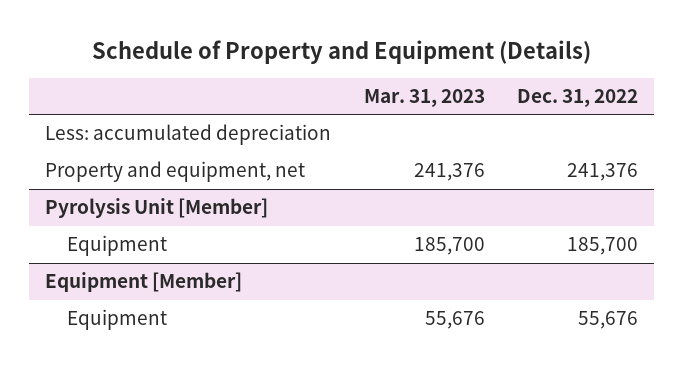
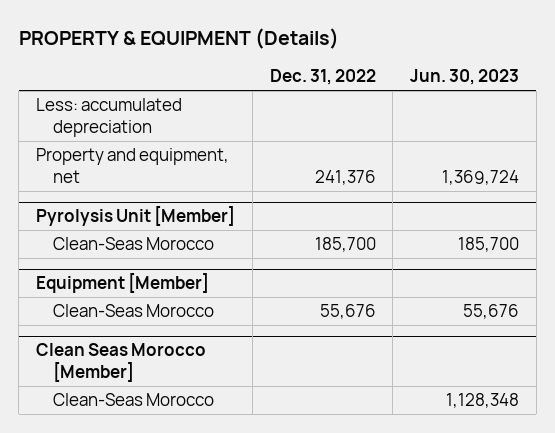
- Schedule of Property and Equipment (Details)
+ PROPERTY & EQUIPMENT (Details)
- | Mar. 31, 2023 | Dec. 31, 2022
+ | Dec. 31, 2022 | Jun. 30, 2023
@ Pyrolysis Unit [Member]
- Equipment | 185,700 | 185,700
+ Clean-Seas Morocco | 185,700 | 185,700
@ Equipment [Member]
- Equipment | 55,676 | 55,676
+ Clean-Seas Morocco | 55,676 | 55,676
+ Clean Seas Morocco [Member]
+ Clean-Seas Morocco | | 1,128,348

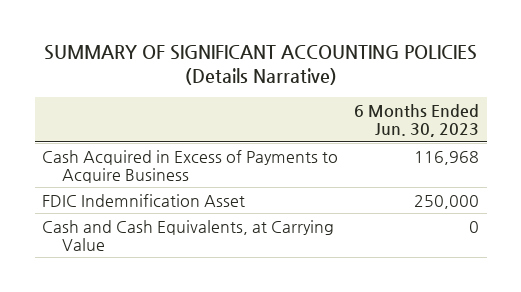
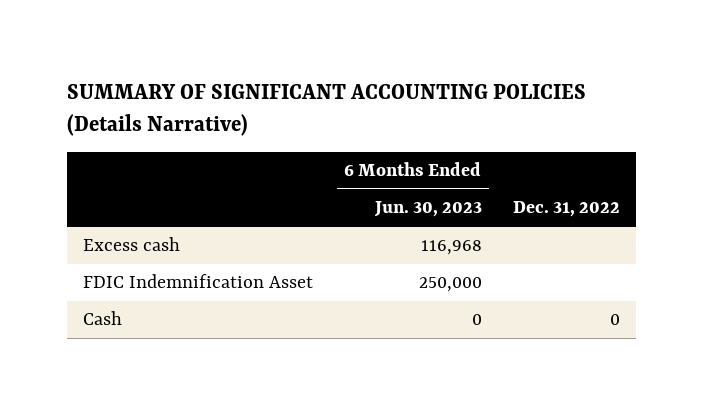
- | 6 Months Ended Jun. 30, 2023
+ | 6 Months Ended Jun. 30, 2023 | Dec. 31, 2022
- Cash Acquired in Excess of Payments to Acquire Business | 116,968
+ Excess cash | 116,968 |
- Cash and Cash Equivalents, at Carrying Value | 0
+ Cash | 0 | 0

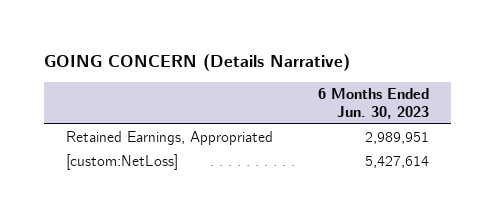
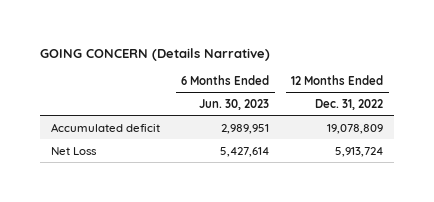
- | 6 Months Ended Jun. 30, 2023
+ | 6 Months Ended Jun. 30, 2023 | 12 Months Ended Dec. 31, 2022
- Retained Earnings, Appropriated | 2,989,951
- [custom:NetLoss] | 5,427,614
+ Accumulated deficit | 2,989,951 | 19,078,809
+ Net Loss | 5,427,614 | 5,913,724

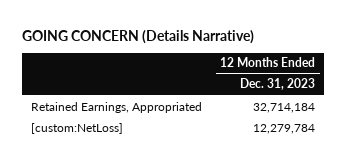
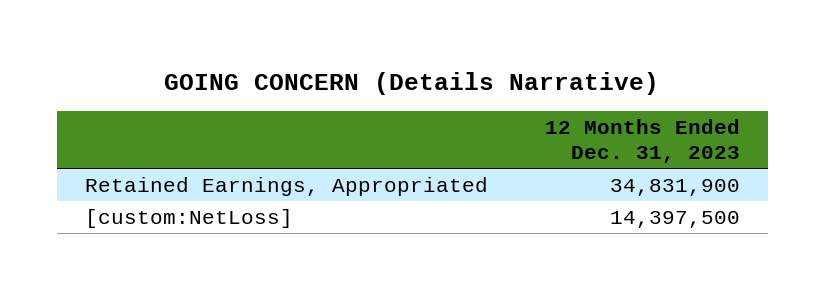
- Retained Earnings, Appropriated | 32,714,184
- [custom:NetLoss] | 12,279,784
+ Retained Earnings, Appropriated | 34,831,900
+ [custom:NetLoss] | 14,397,500

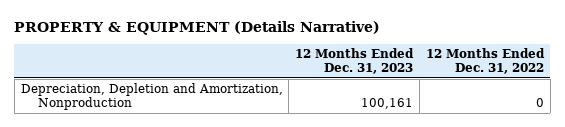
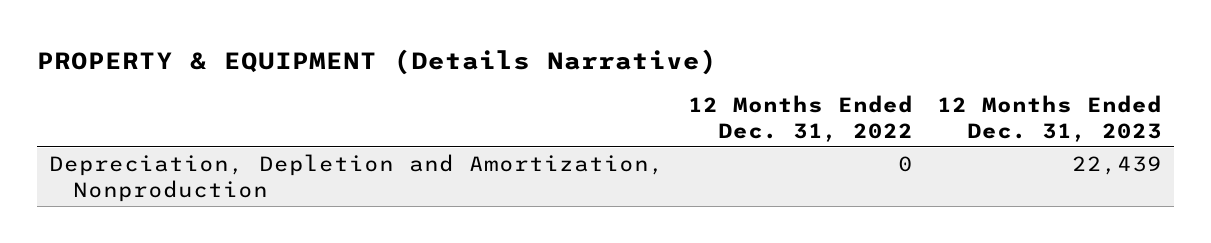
- | 12 Months Ended Dec. 31, 2023 | 12 Months Ended Dec. 31, 2022
+ | 12 Months Ended Dec. 31, 2022 | 12 Months Ended Dec. 31, 2023
- Depreciation, Depletion and Amortization, Nonproduction | 100,161 | 0
+ Depreciation, Depletion and Amortization, Nonproduction | 0 | 22,439

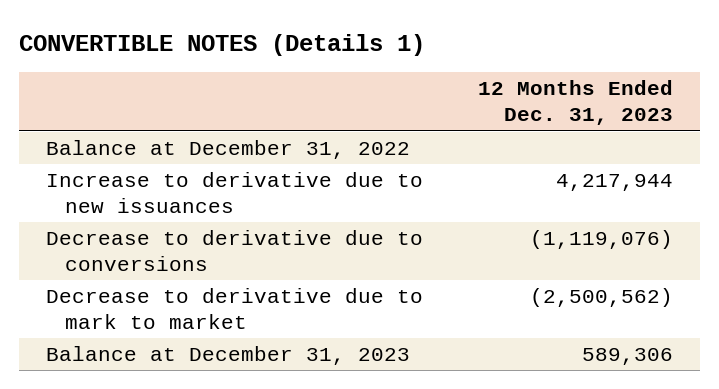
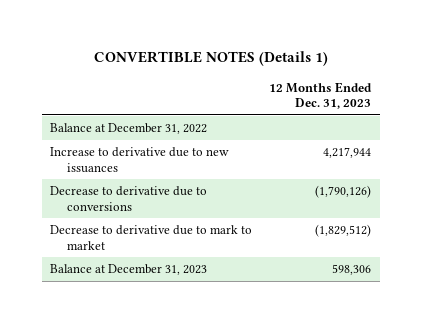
- Decrease to derivative due to conversions | (1,119,076)
- Decrease to derivative due to mark to market | (2,500,562)
- Balance at December 31, 2023 | 589,306
+ Decrease to derivative due to conversions | (1,790,126)
+ Decrease to derivative due to mark to market | (1,829,512)
+ Balance at December 31, 2023 | 598,306

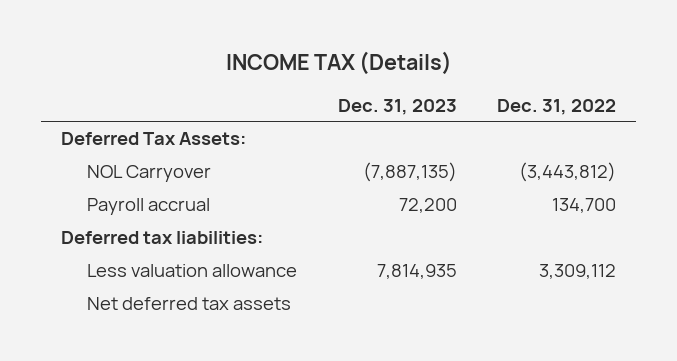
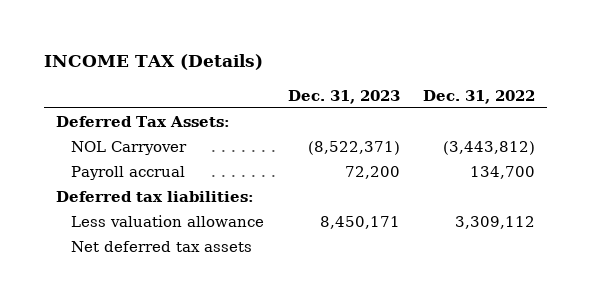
- NOL Carryover | (7,887,135) | (3,443,812)
+ NOL Carryover | (8,522,371) | (3,443,812)
- Less valuation allowance | 7,814,935 | 3,309,112
+ Less valuation allowance | 8,450,171 | 3,309,112

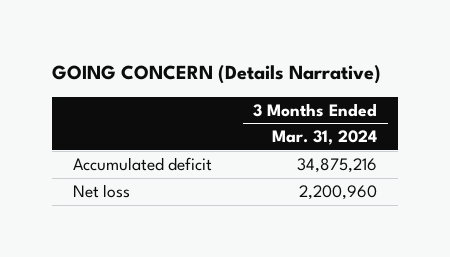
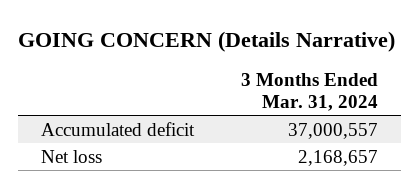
- Accumulated deficit | 34,875,216
- Net loss | 2,200,960
+ Accumulated deficit | 37,000,557
+ Net loss | 2,168,657

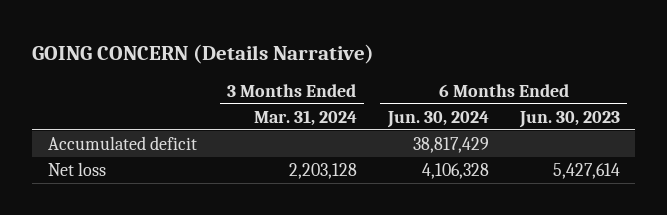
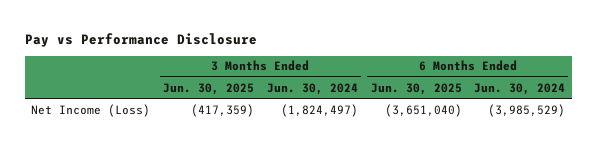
- GOING CONCERN (Details Narrative)
+ Pay vs Performance Disclosure
- | 3 Months Ended Mar. 31, 2024 | 6 Months Ended Jun. 30, 2024 | 6 Months Ended Jun. 30, 2023
+ | 3 Months Ended Jun. 30, 2025 | 3 Months Ended Jun. 30, 2024 | 6 Months Ended Jun. 30, 2025 | 6 Months Ended Jun. 30, 2024
- Accumulated deficit | | 38,817,429 |
- Net loss | 2,203,128 | 4,106,328 | 5,427,614
+ Net Income (Loss) | (417,359) | (1,824,497) | (3,651,040) | (3,985,529)

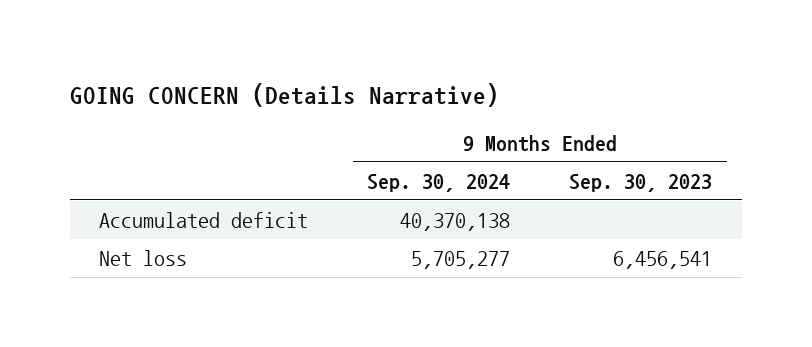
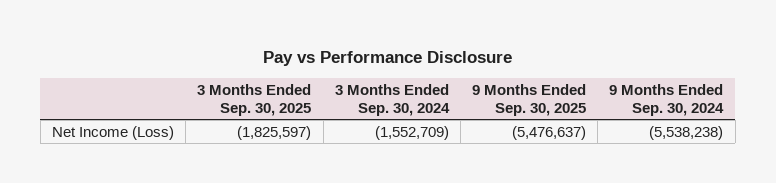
- GOING CONCERN (Details Narrative)
+ Pay vs Performance Disclosure
- | 9 Months Ended Sep. 30, 2024 | 9 Months Ended Sep. 30, 2023
+ | 3 Months Ended Sep. 30, 2025 | 3 Months Ended Sep. 30, 2024 | 9 Months Ended Sep. 30, 2025 | 9 Months Ended Sep. 30, 2024
- Accumulated deficit | 40,370,138 |
- Net loss | 5,705,277 | 6,456,541
+ Net Income (Loss) | (1,825,597) | (1,552,709) | (5,476,637) | (5,538,238)

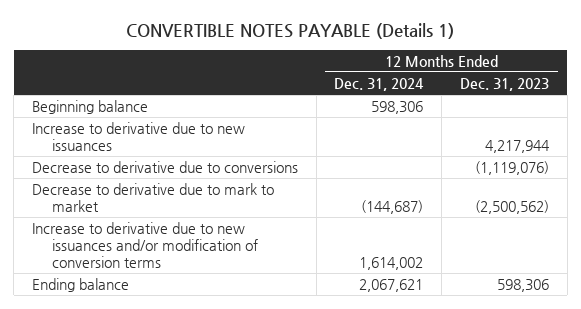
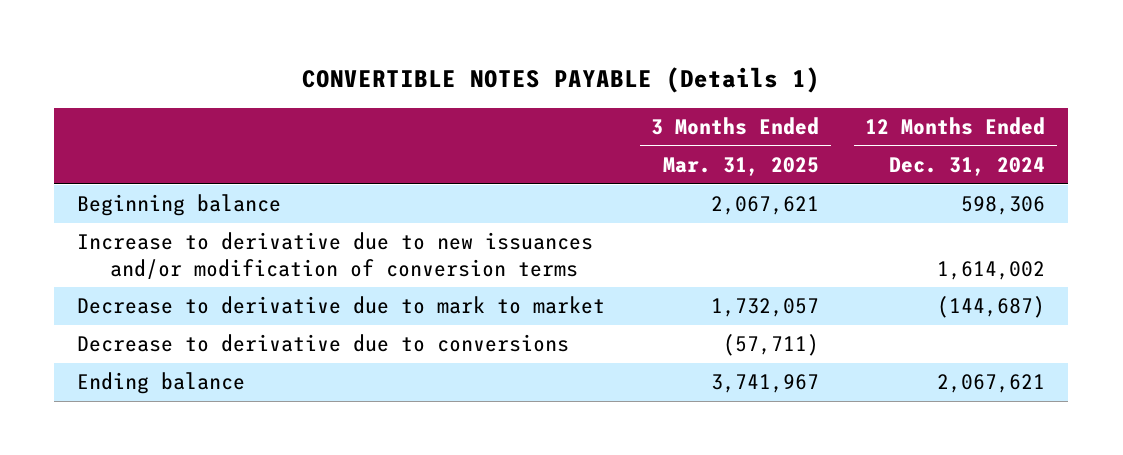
- | 12 Months Ended Dec. 31, 2024 | 12 Months Ended Dec. 31, 2023
+ | 3 Months Ended Mar. 31, 2025 | 12 Months Ended Dec. 31, 2024
- Increase to derivative due to new issuances | | 4,217,944
moved down: Decrease to derivative due to mark to market | 1,732,057 | (144,687)
moved down: Decrease to derivative due to conversions | (57,711) |

